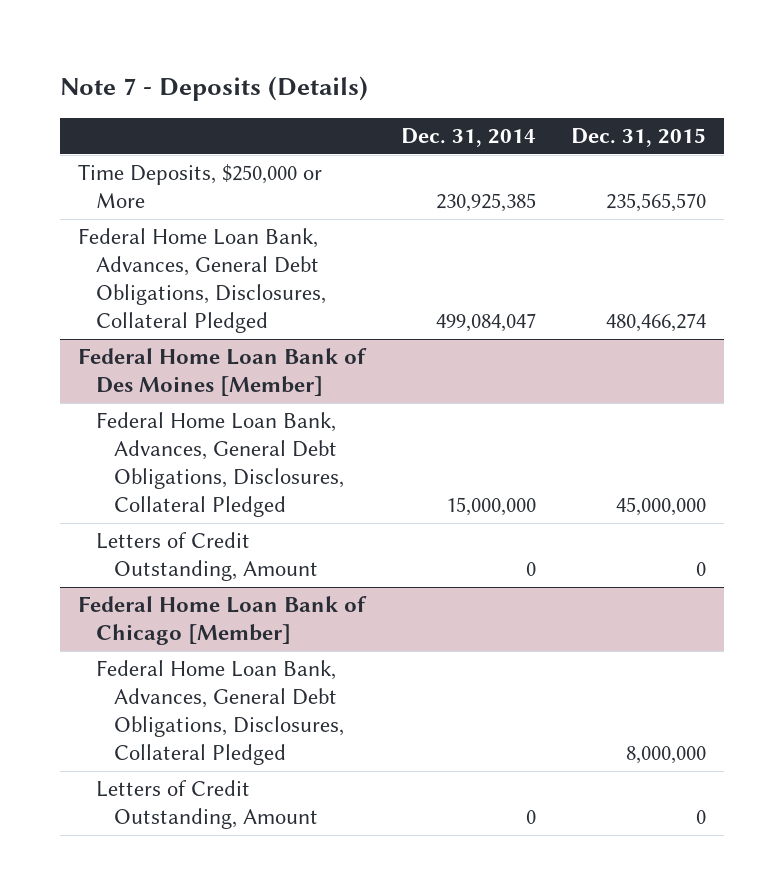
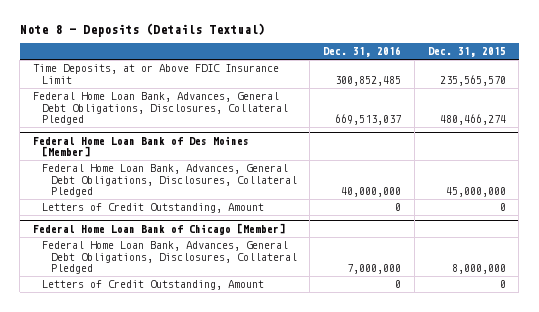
- Note 7 - Deposits (Details)
+ Note 8 - Deposits (Details Textual)
- | Dec. 31, 2014 | Dec. 31, 2015
+ | Dec. 31, 2016 | Dec. 31, 2015
- Time Deposits, $250,000 or More | 230,925,385 | 235,565,570
+ Time Deposits, at or Above FDIC Insurance Limit | 300,852,485 | 235,565,570

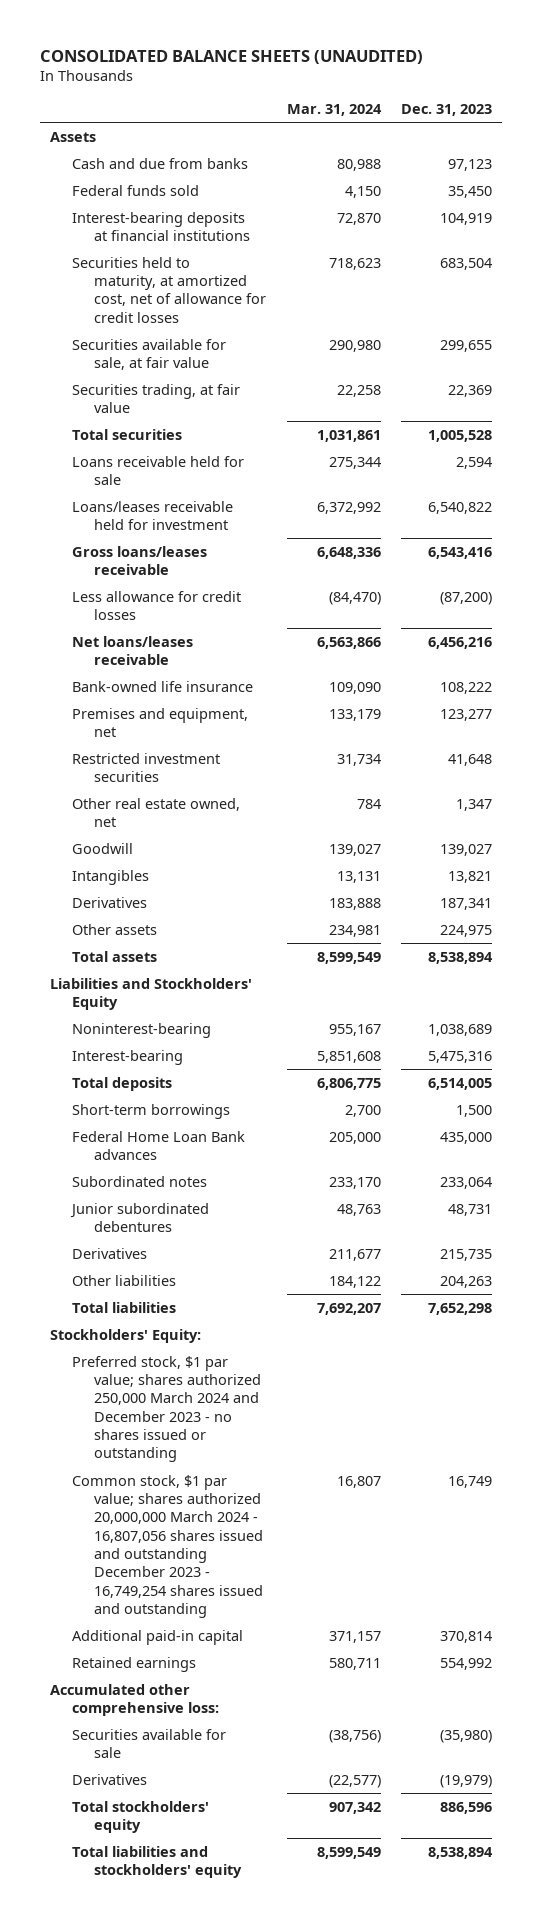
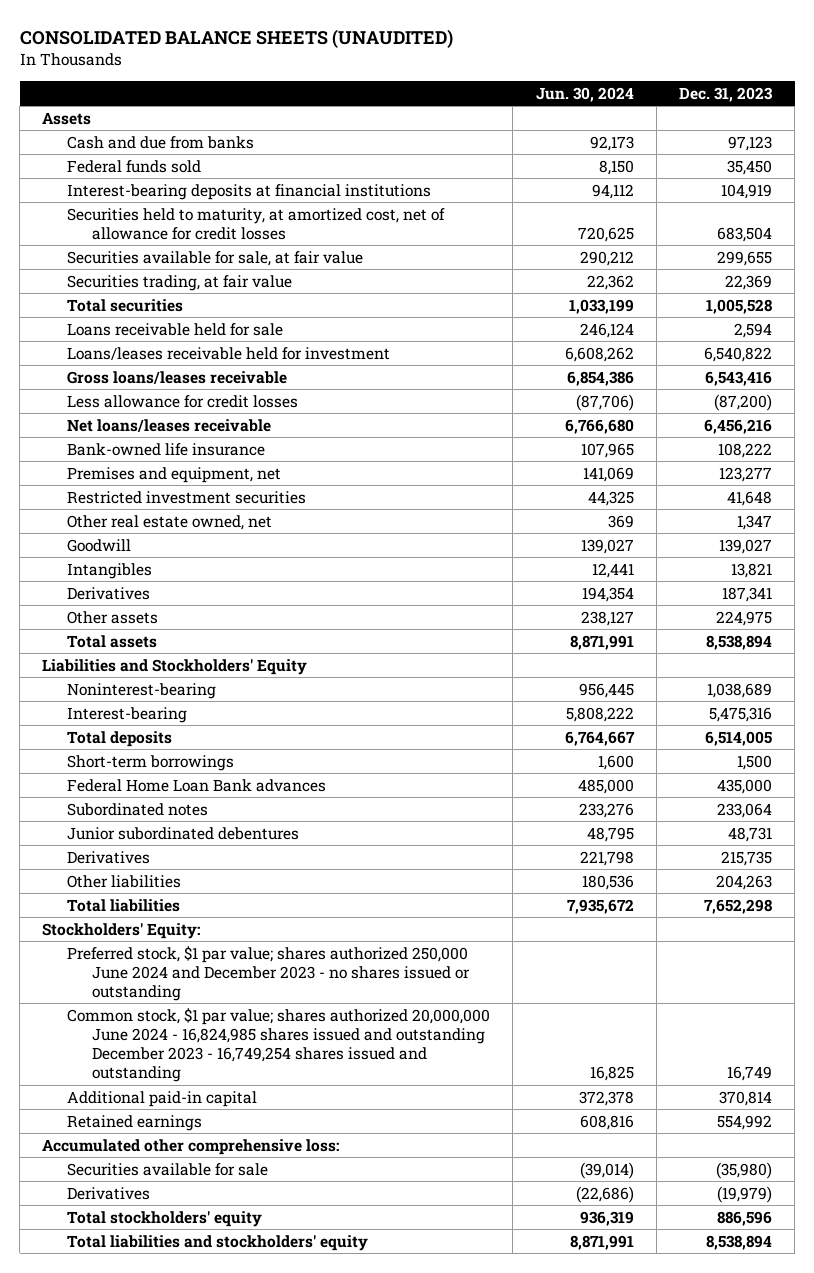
- | Mar. 31, 2024 | Dec. 31, 2023
+ | Jun. 30, 2024 | Dec. 31, 2023
- Preferred stock, $1 par value; shares authorized 250,000 March 2024 and December 2023 - no shares issued or outstanding
- Common stock, $1 par value; shares authorized 20,000,000 March 2024 - 16,807,056 shares issued and outstanding December 2023 - 16,749,254 shares issued and outstanding | 16,807 | 16,749
+ Preferred stock, $1 par value; shares authorized 250,000 June 2024 and December 2023 - no shares issued or outstanding
+ Common stock, $1 par value; shares authorized 20,000,000 June 2024 - 16,824,985 shares issued and outstanding December 2023 - 16,749,254 shares issued and outstanding | 16,825 | 16,749

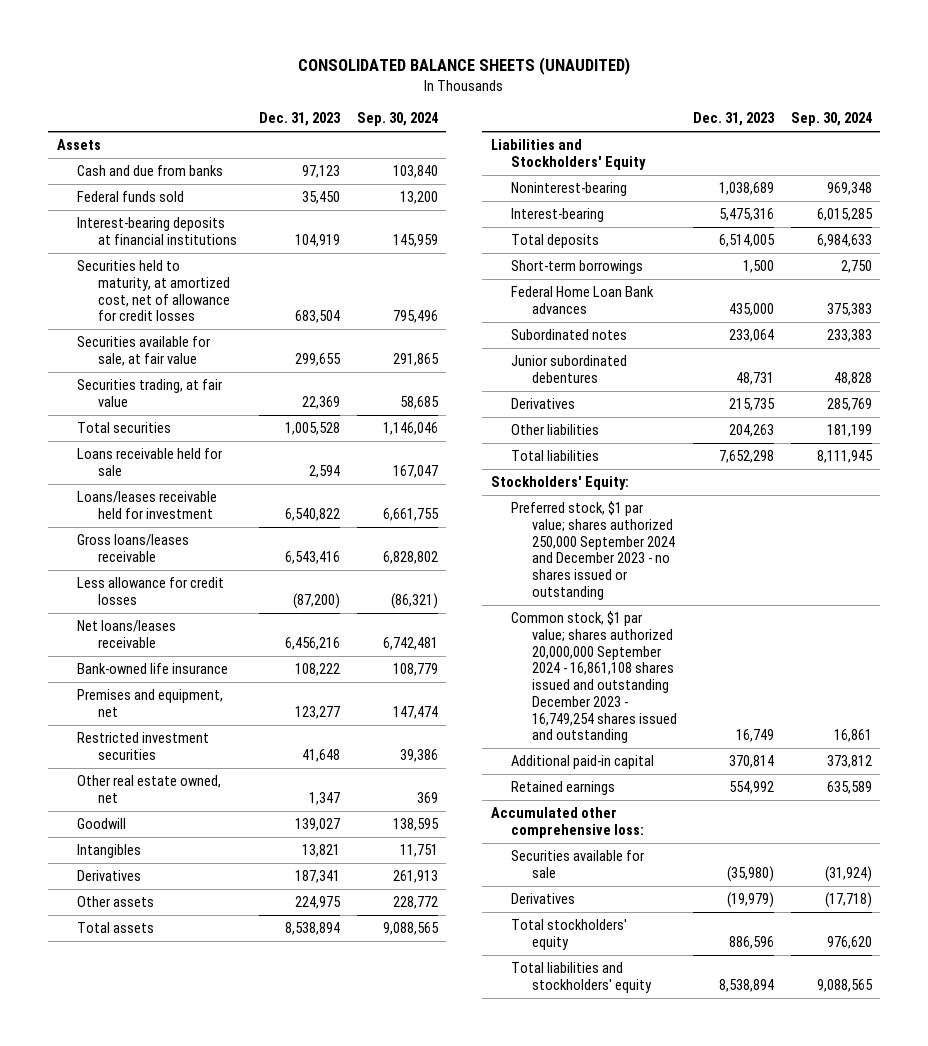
- | Jun. 30, 2024 | Dec. 31, 2023
+ | Dec. 31, 2023 | Sep. 30, 2024
- Preferred stock, $1 par value; shares authorized 250,000 June 2024 and December 2023 - no shares issued or outstanding
- Common stock, $1 par value; shares authorized 20,000,000 June 2024 - 16,824,985 shares issued and outstanding December 2023 - 16,749,254 shares issued and outstanding | 16,825 | 16,749
+ Preferred stock, $1 par value; shares authorized 250,000 September 2024 and December 2023 - no shares issued or outstanding
+ Common stock, $1 par value; shares authorized 20,000,000 September 2024 - 16,861,108 shares issued and outstanding December 2023 - 16,749,254 shares issued and outstanding | 16,749 | 16,861

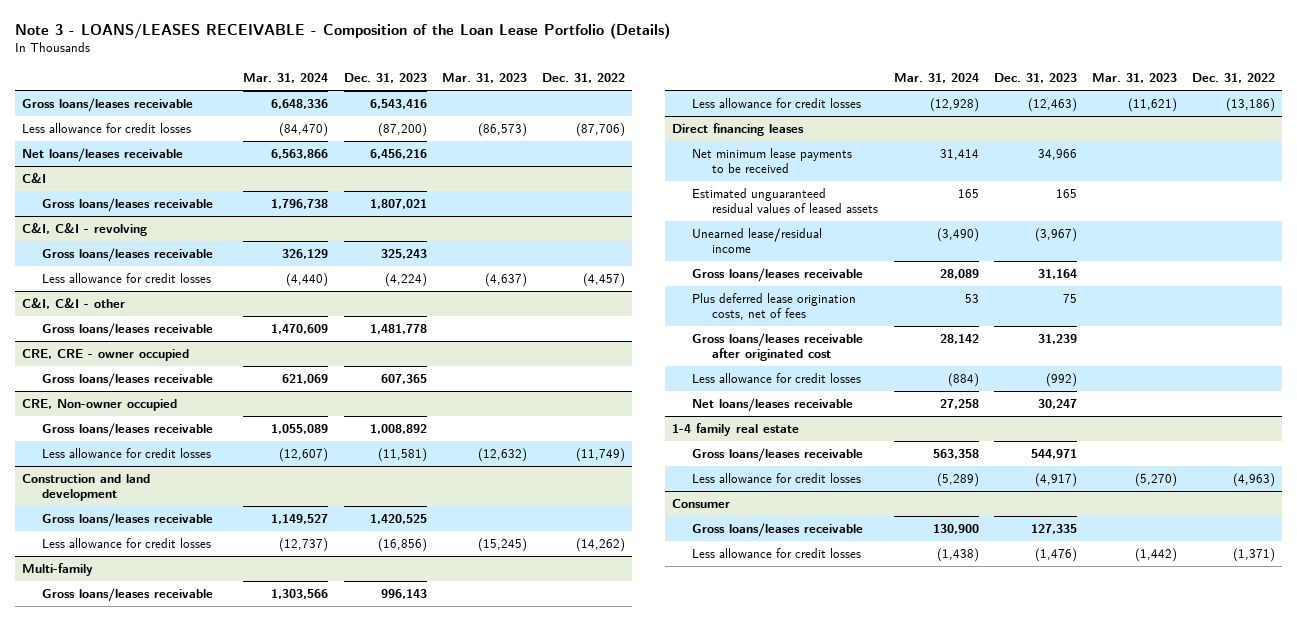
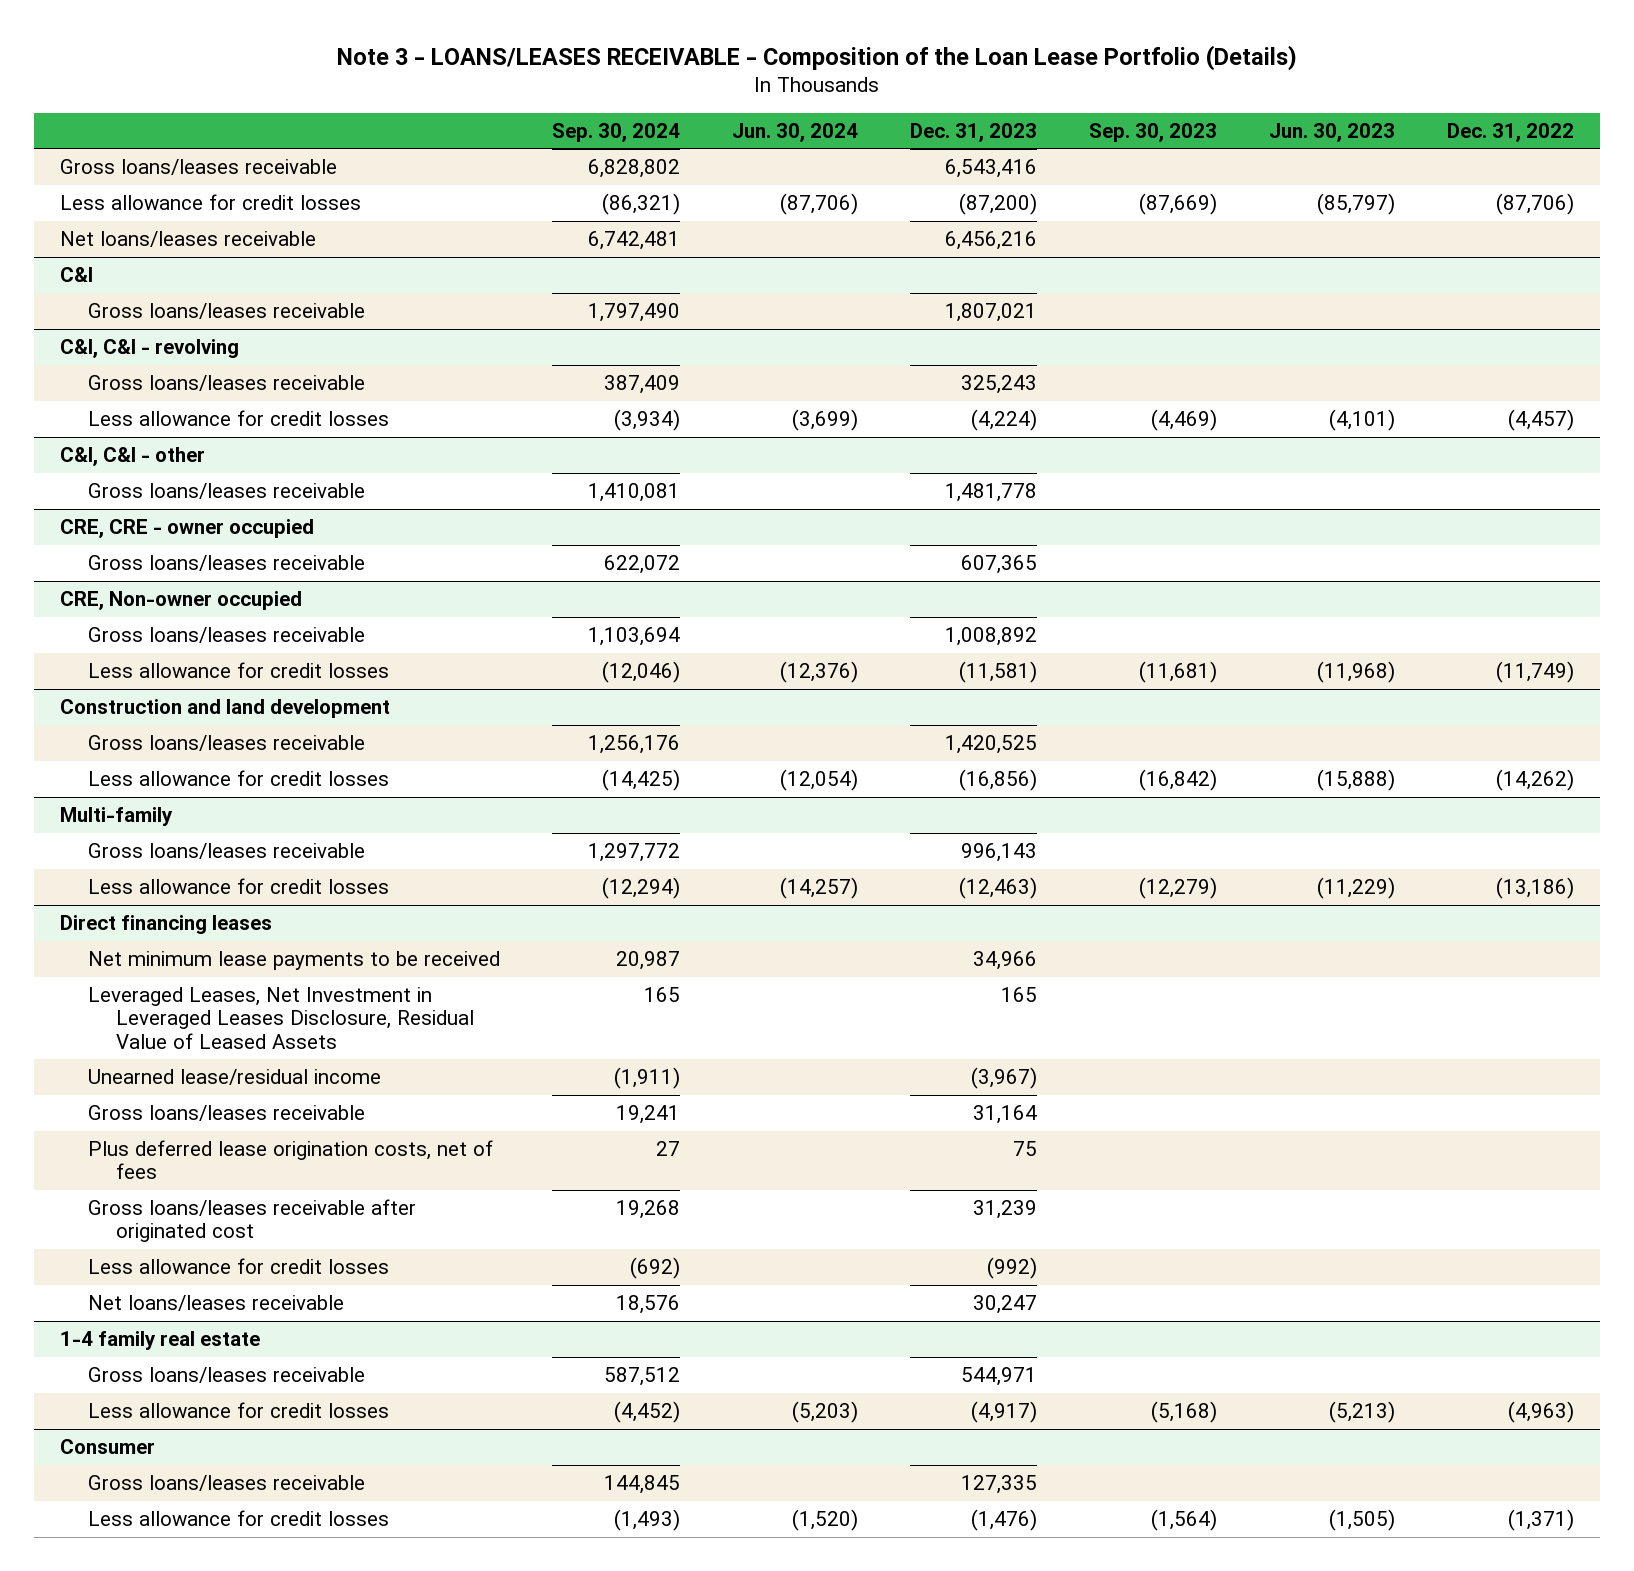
- | Mar. 31, 2024 | Dec. 31, 2023 | Mar. 31, 2023 | Dec. 31, 2022
+ | Sep. 30, 2024 | Jun. 30, 2024 | Dec. 31, 2023 | Sep. 30, 2023 | Jun. 30, 2023 | Dec. 31, 2022
@ Direct financing leases
- Estimated unguaranteed residual values of leased assets | 165 | 165 | |
+ Leveraged Leases, Net Investment in Leveraged Leases Disclosure, Residual Value of Leased Assets | 165 | | 165 | | |

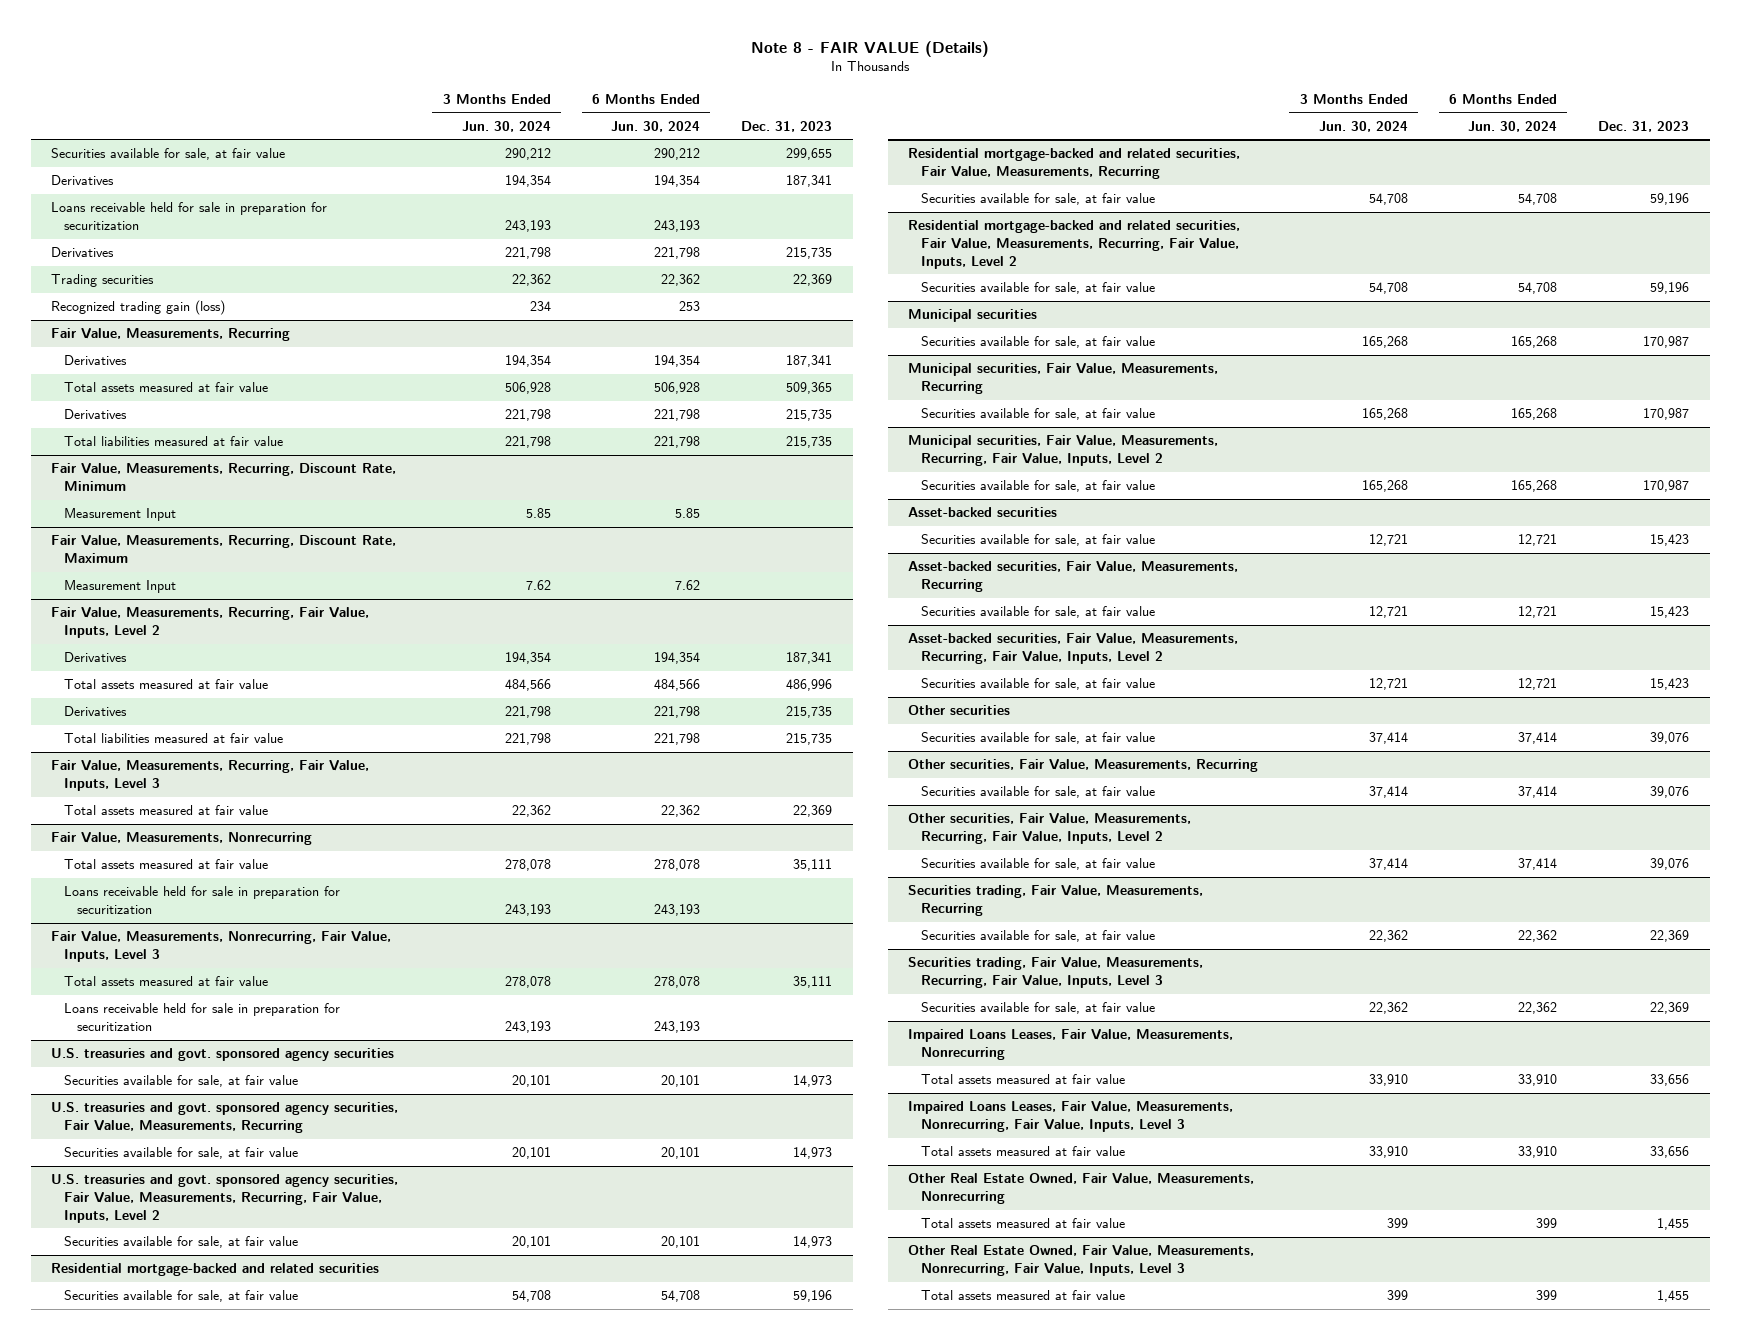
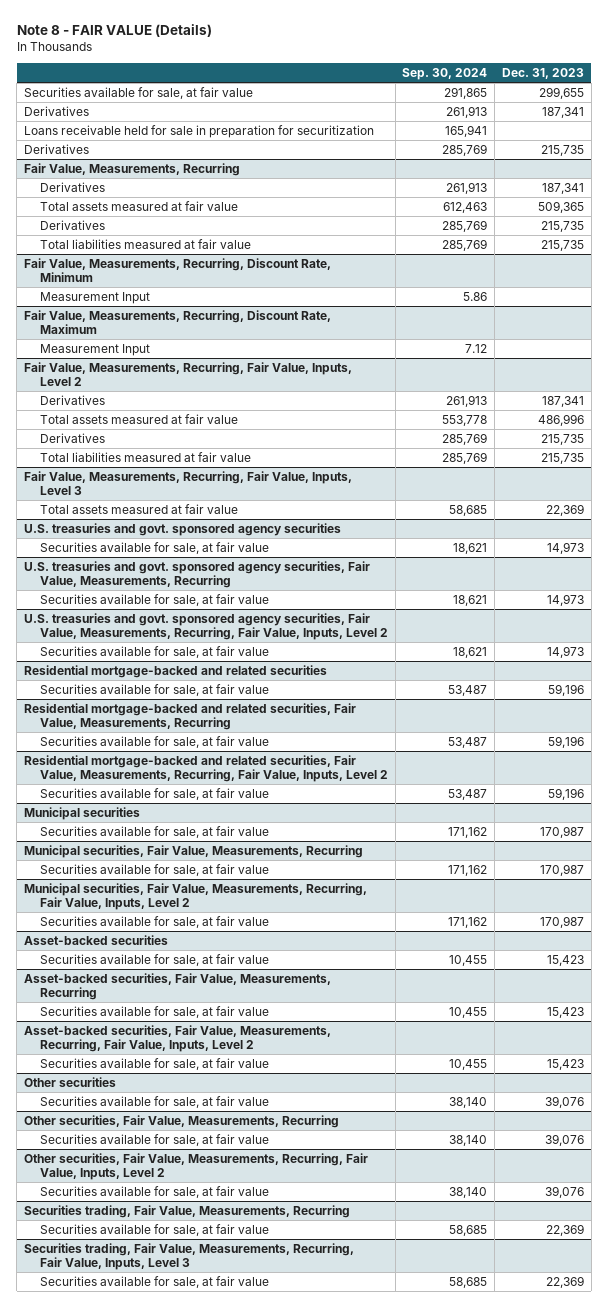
- | 3 Months Ended Jun. 30, 2024 | 6 Months Ended Jun. 30, 2024 | Dec. 31, 2023
+ | Sep. 30, 2024 | Dec. 31, 2023
- Trading securities | 22,362 | 22,362 | 22,369
- Recognized trading gain (loss) | 234 | 253 |
- Fair Value, Measurements, Nonrecurring
- Total assets measured at fair value | 278,078 | 278,078 | 35,111
- Loans receivable held for sale in preparation for securitization | 243,193 | 243,193 |
- Fair Value, Measurements, Nonrecurring, Fair Value, Inputs, Level 3
- Total assets measured at fair value | 278,078 | 278,078 | 35,111
- Loans receivable held for sale in preparation for securitization | 243,193 | 243,193 |
- Impaired Loans Leases, Fair Value, Measurements, Nonrecurring
- Total assets measured at fair value | 33,910 | 33,910 | 33,656
- Impaired Loans Leases, Fair Value, Measurements, Nonrecurring, Fair Value, Inputs, Level 3
- Total assets measured at fair value | 33,910 | 33,910 | 33,656
- Other Real Estate Owned, Fair Value, Measurements, Nonrecurring
- Total assets measured at fair value | 399 | 399 | 1,455
- Other Real Estate Owned, Fair Value, Measurements, Nonrecurring, Fair Value, Inputs, Level 3
- Total assets measured at fair value | 399 | 399 | 1,455

